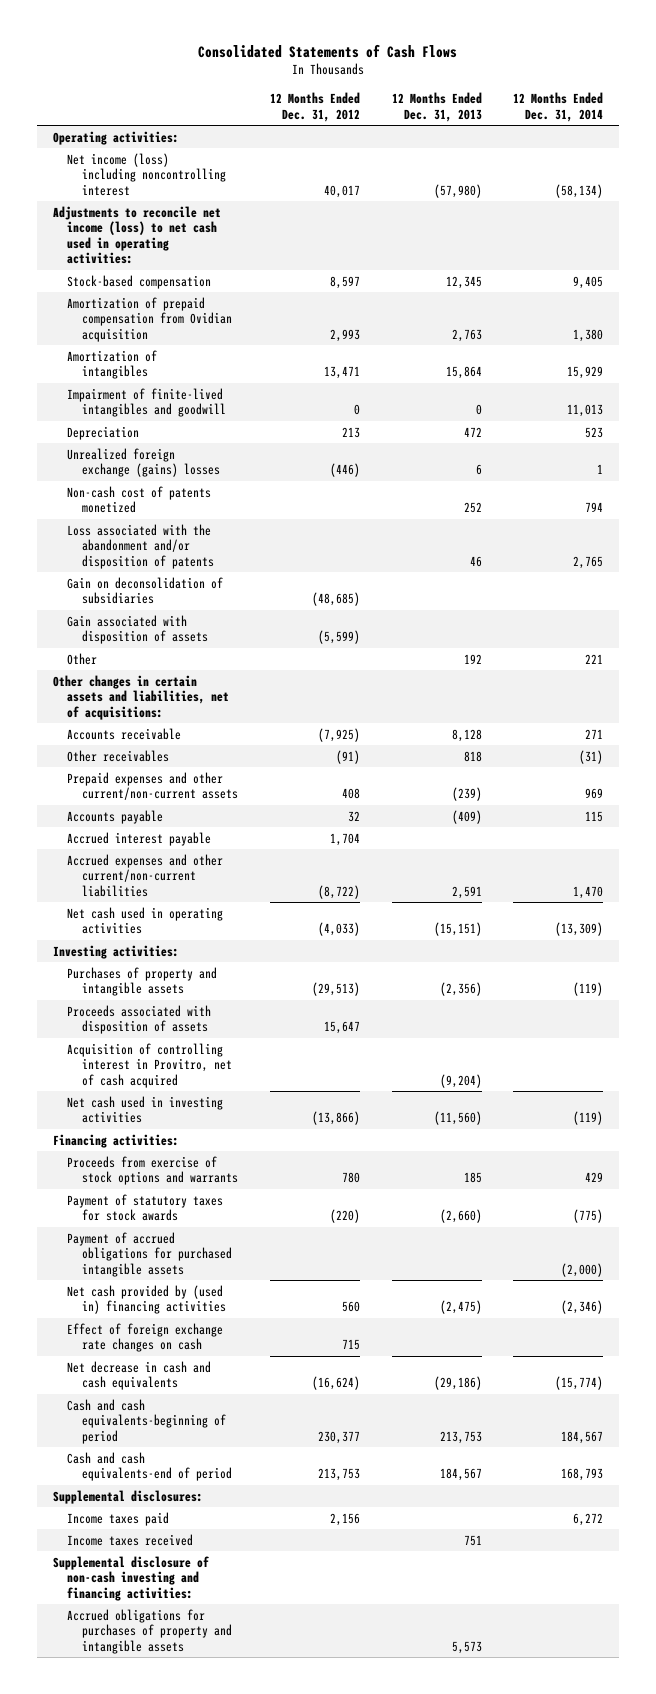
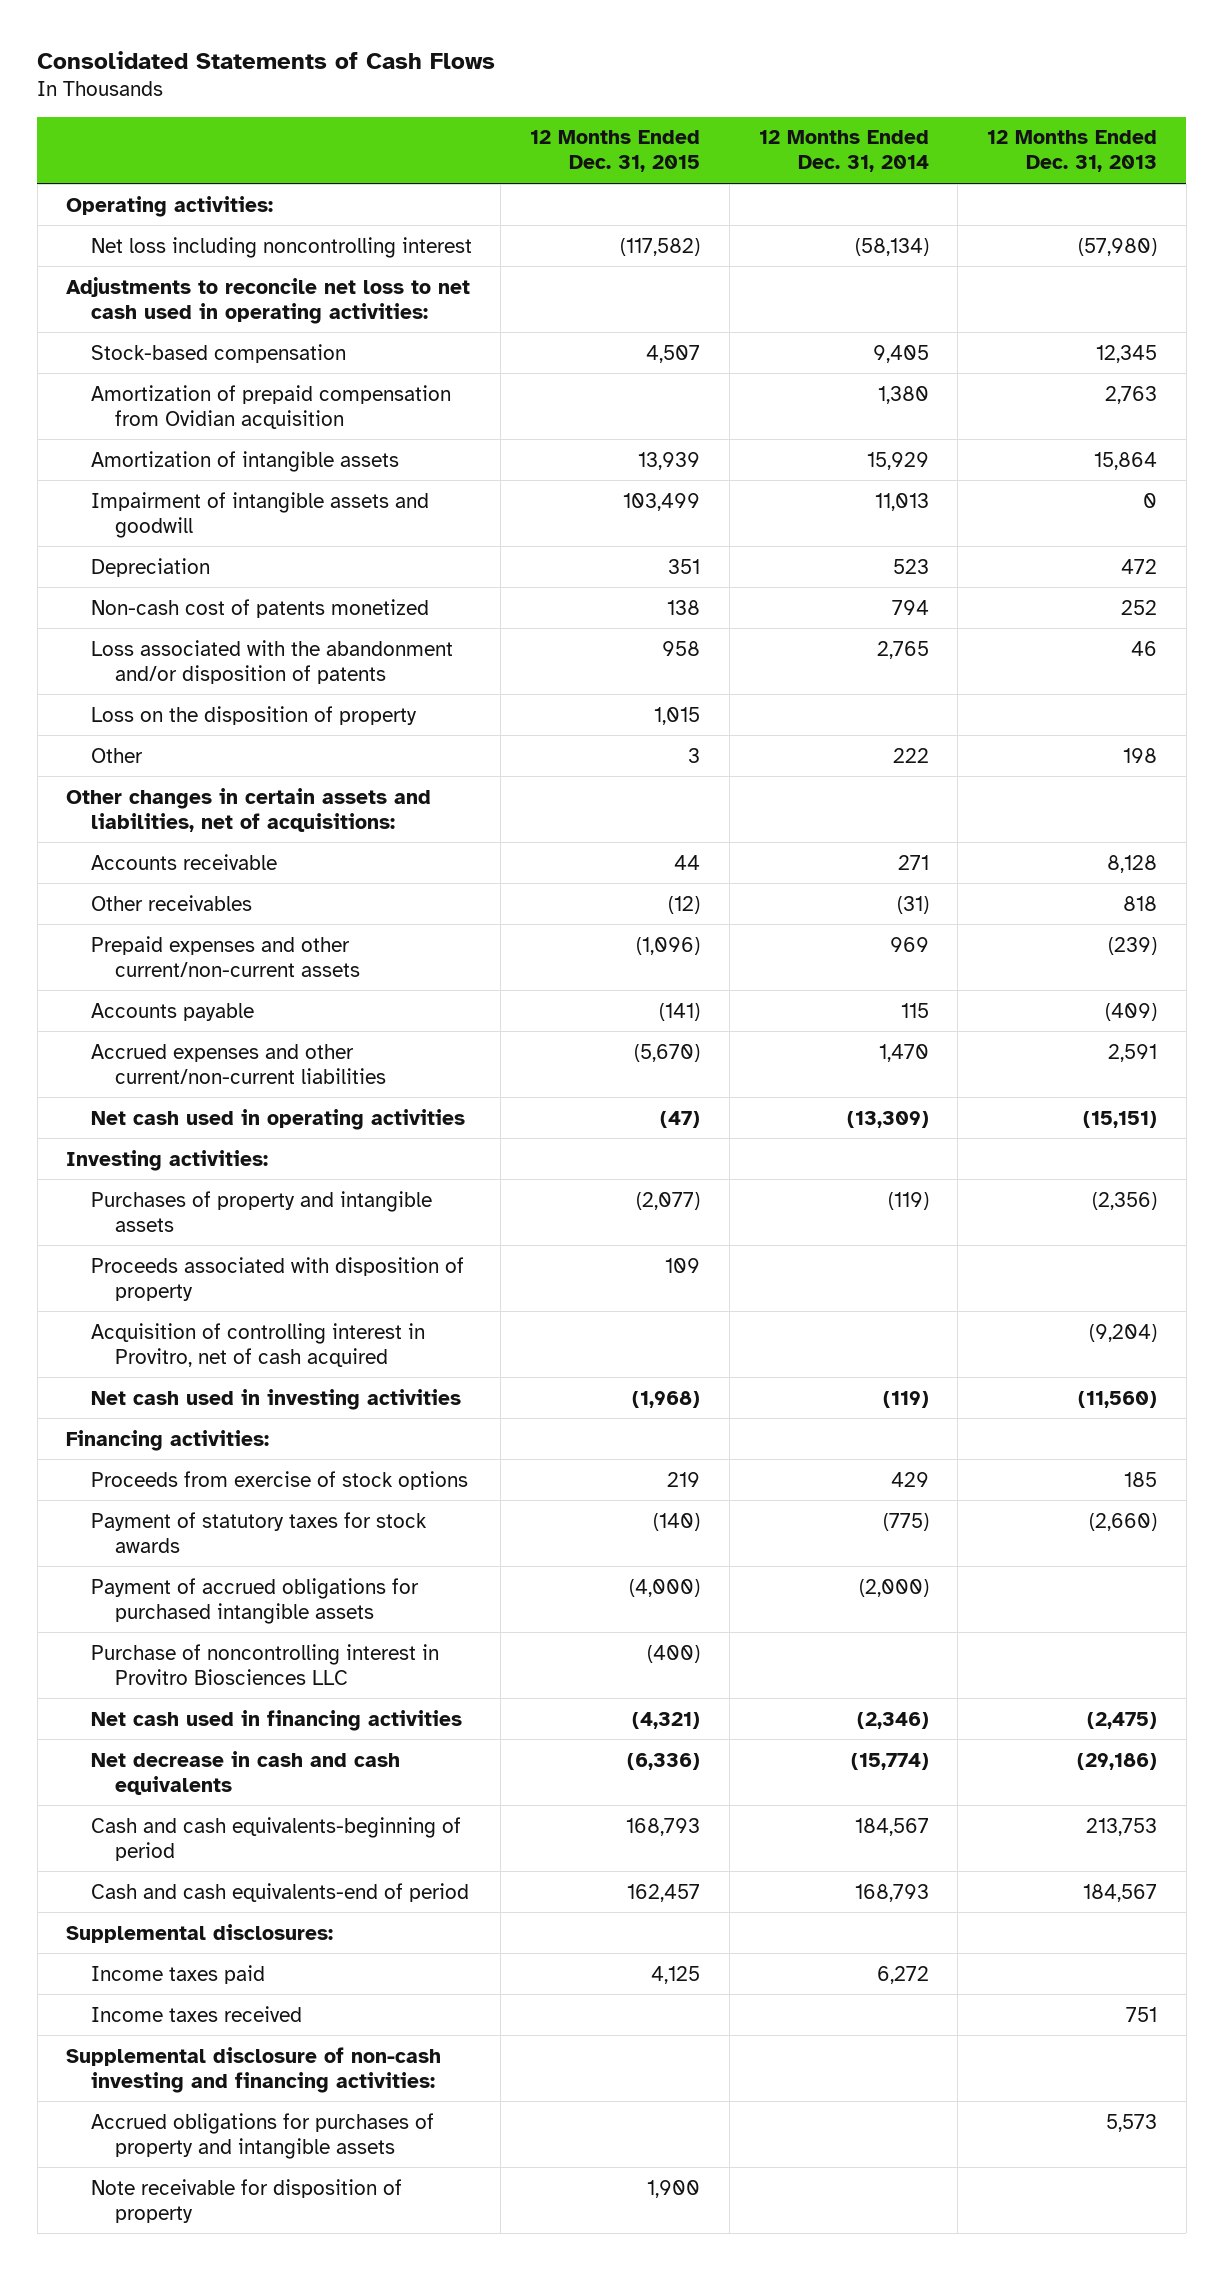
- | 12 Months Ended Dec. 31, 2012 | 12 Months Ended Dec. 31, 2013 | 12 Months Ended Dec. 31, 2014
+ | 12 Months Ended Dec. 31, 2015 | 12 Months Ended Dec. 31, 2014 | 12 Months Ended Dec. 31, 2013
- Net income (loss) including noncontrolling interest | 40,017 | (57,980) | (58,134)
- Adjustments to reconcile net income (loss) to net cash used in operating activities:
+ Net loss including noncontrolling interest | (117,582) | (58,134) | (57,980)
+ Adjustments to reconcile net loss to net cash used in operating activities:
- Amortization of intangibles | 13,471 | 15,864 | 15,929
- Impairment of finite-lived intangibles and goodwill | 0 | 0 | 11,013
+ Amortization of intangible assets | 13,939 | 15,929 | 15,864
+ Impairment of intangible assets and goodwill | 103,499 | 11,013 | 0
- Unrealized foreign exchange (gains) losses | (446) | 6 | 1
- Gain on deconsolidation of subsidiaries | (48,685) | |
- Gain associated with disposition of assets | (5,599) | |
- Other | | 192 | 221
+ Loss on the disposition of property | 1,015 | |
+ Other | 3 | 222 | 198
- Accrued interest payable | 1,704 | |
- Proceeds associated with disposition of assets | 15,647 | |
+ Proceeds associated with disposition of property | 109 | |
- Proceeds from exercise of stock options and warrants | 780 | 185 | 429
+ Proceeds from exercise of stock options | 219 | 429 | 185
- Net cash provided by (used in) financing activities | 560 | (2,475) | (2,346)
- Effect of foreign exchange rate changes on cash | 715 | |
+ Purchase of noncontrolling interest in Provitro Biosciences LLC | (400) | |
+ Net cash used in financing activities | (4,321) | (2,346) | (2,475)
+ Note receivable for disposition of property | 1,900 | |

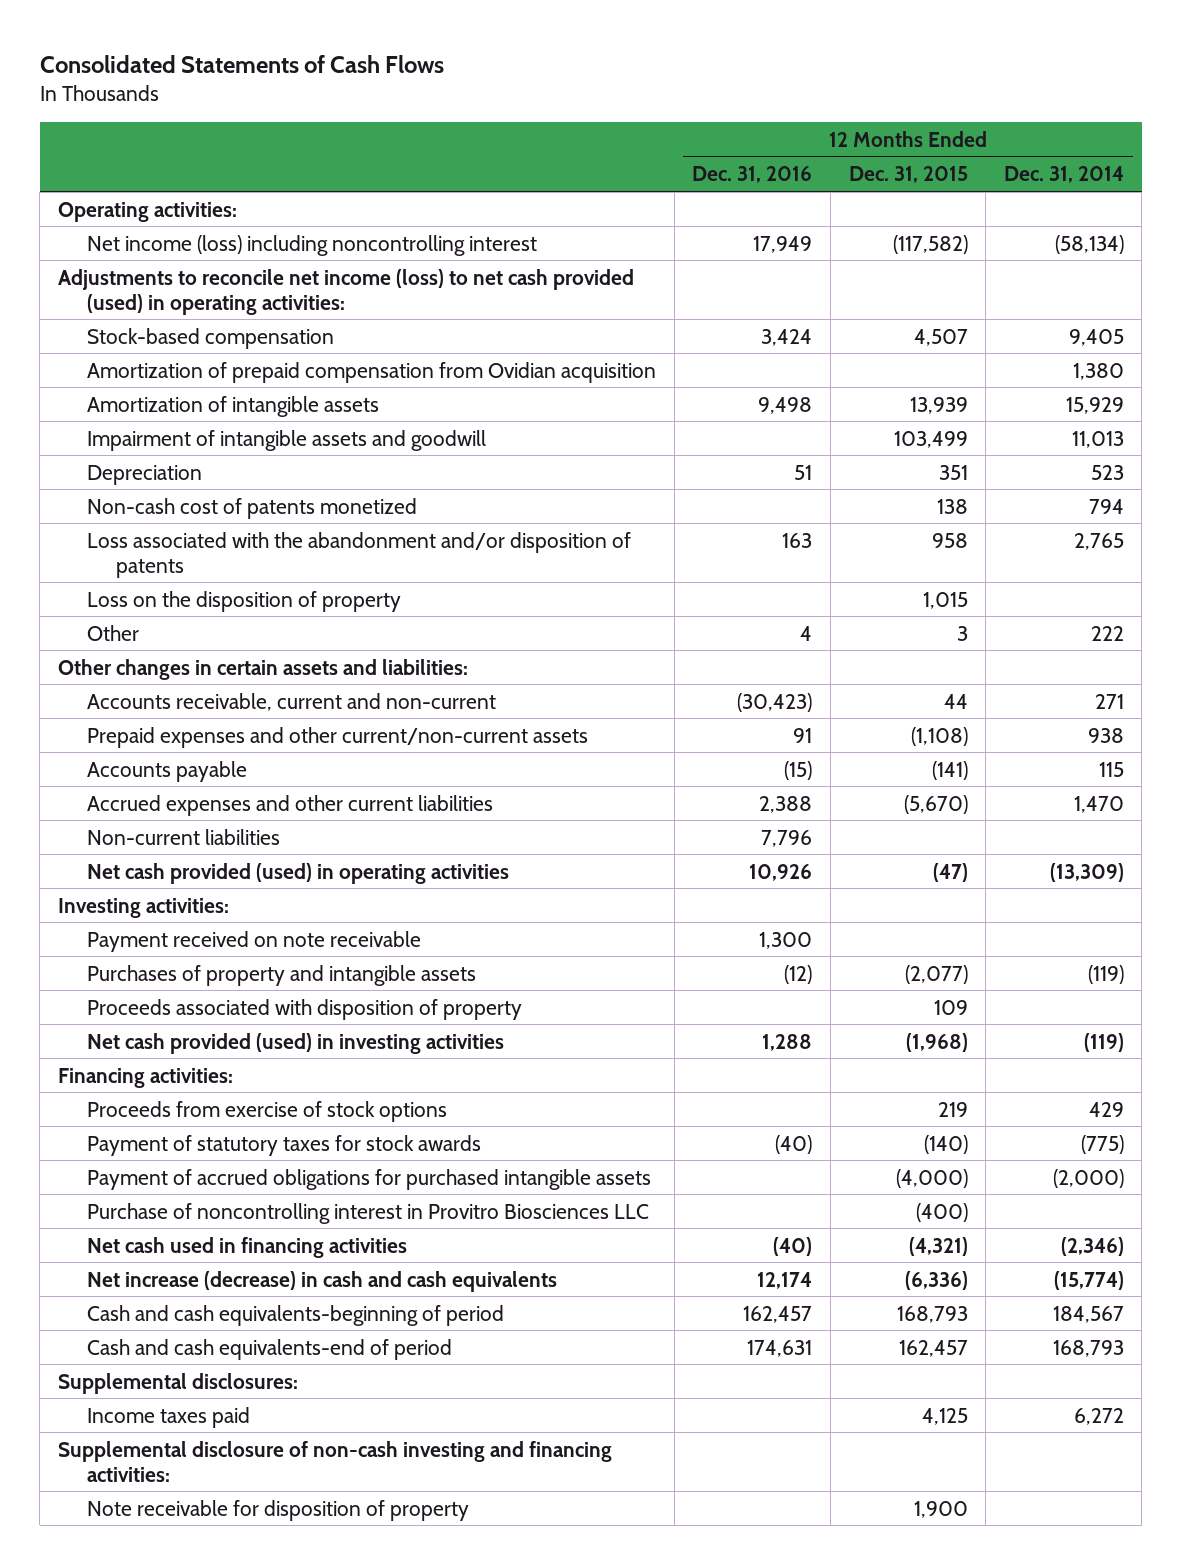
- | 12 Months Ended Dec. 31, 2015 | 12 Months Ended Dec. 31, 2014 | 12 Months Ended Dec. 31, 2013
+ | 12 Months Ended Dec. 31, 2016 | 12 Months Ended Dec. 31, 2015 | 12 Months Ended Dec. 31, 2014
- Net loss including noncontrolling interest | (117,582) | (58,134) | (57,980)
- Adjustments to reconcile net loss to net cash used in operating activities:
+ Net income (loss) including noncontrolling interest | 17,949 | (117,582) | (58,134)
+ Adjustments to reconcile net income (loss) to net cash provided (used) in operating activities:
- Other changes in certain assets and liabilities, net of acquisitions:
- Accounts receivable | 44 | 271 | 8,128
- Other receivables | (12) | (31) | 818
- Prepaid expenses and other current/non-current assets | (1,096) | 969 | (239)
+ Other changes in certain assets and liabilities:
+ Accounts receivable, current and non-current | (30,423) | 44 | 271
+ Prepaid expenses and other current/non-current assets | 91 | (1,108) | 938
- Accrued expenses and other current/non-current liabilities | (5,670) | 1,470 | 2,591
- Net cash used in operating activities | (47) | (13,309) | (15,151)
+ Accrued expenses and other current liabilities | 2,388 | (5,670) | 1,470
+ Non-current liabilities | 7,796 | |
+ Net cash provided (used) in operating activities | 10,926 | (47) | (13,309)
+ Payment received on note receivable | 1,300 | |
- Acquisition of controlling interest in Provitro, net of cash acquired | | | (9,204)
- Net cash used in investing activities | (1,968) | (119) | (11,560)
+ Net cash provided (used) in investing activities | 1,288 | (1,968) | (119)
- Net decrease in cash and cash equivalents | (6,336) | (15,774) | (29,186)
+ Net increase (decrease) in cash and cash equivalents | 12,174 | (6,336) | (15,774)
- Income taxes received | | | 751
- Accrued obligations for purchases of property and intangible assets | | | 5,573

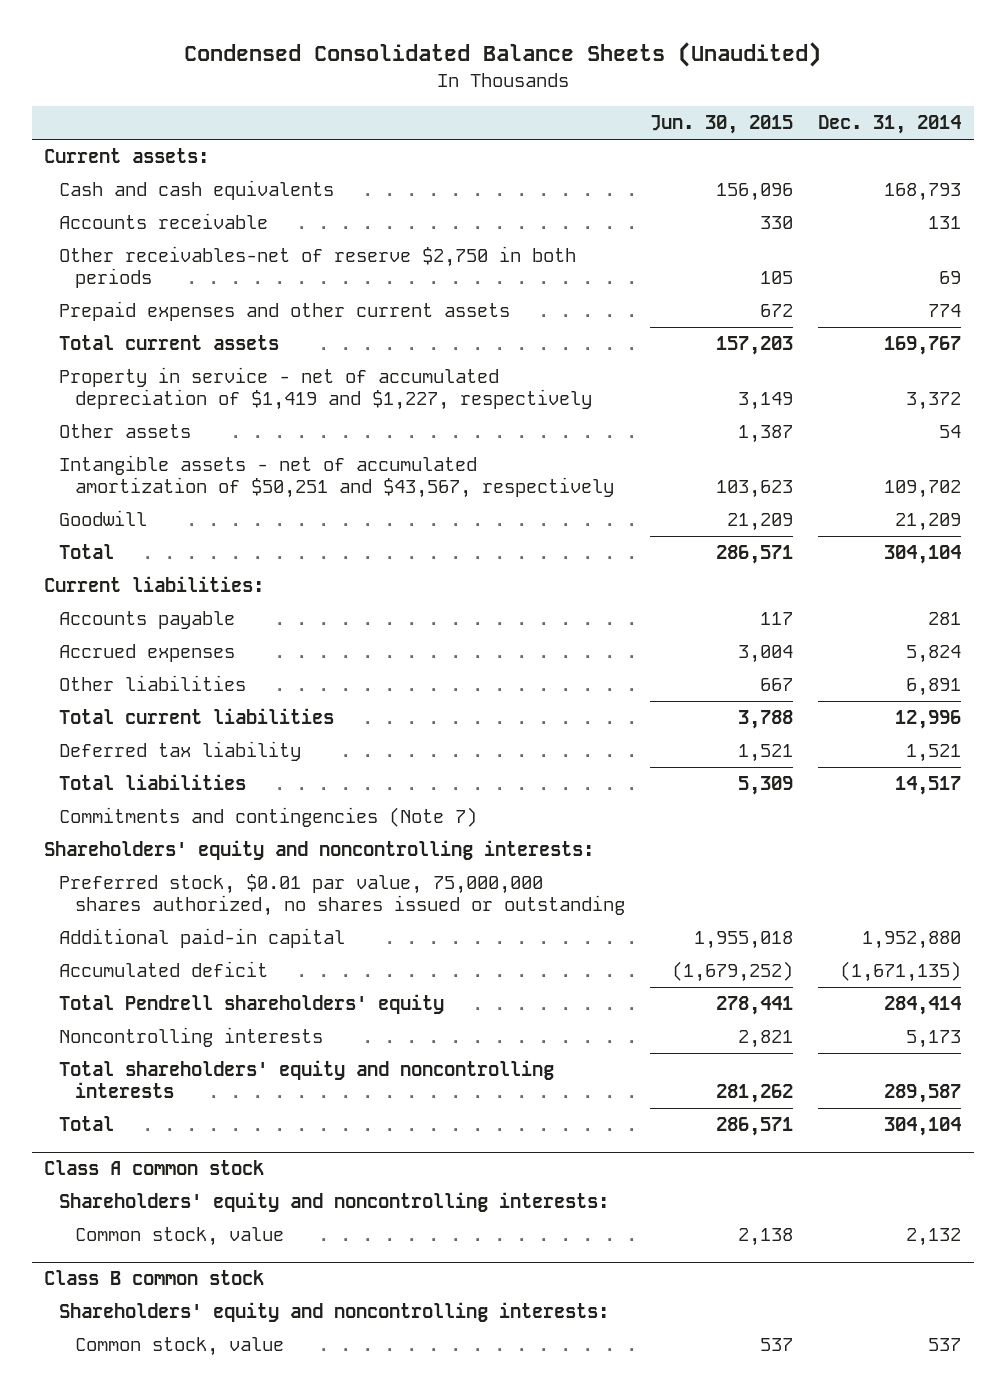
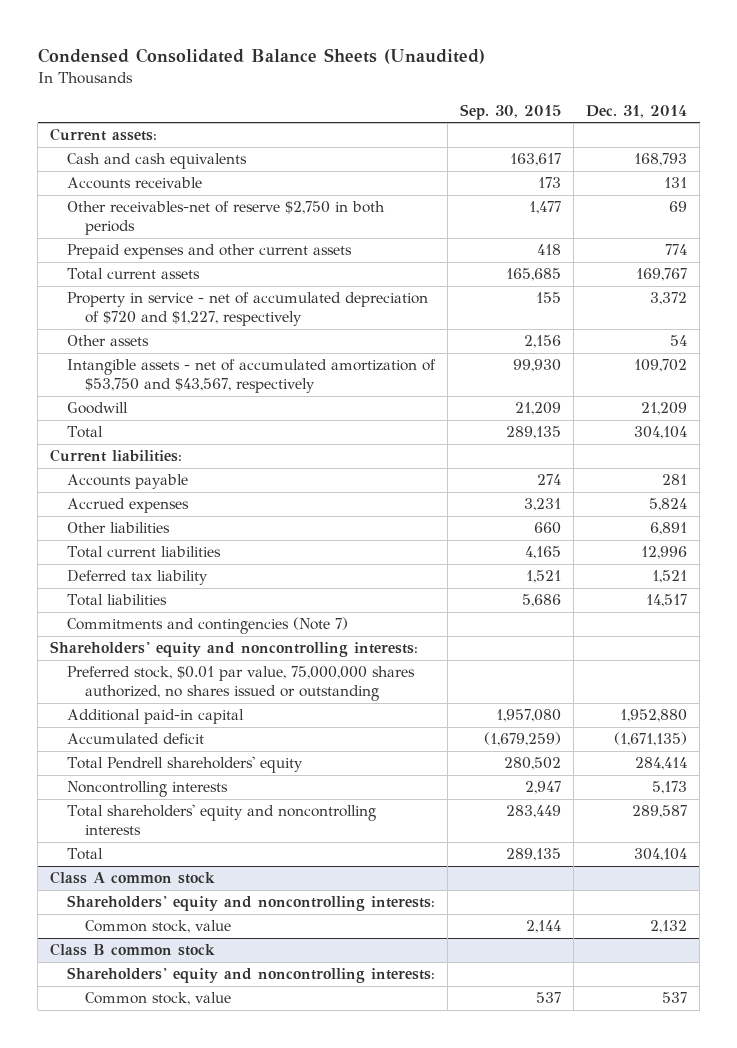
- | Jun. 30, 2015 | Dec. 31, 2014
+ | Sep. 30, 2015 | Dec. 31, 2014
- Property in service - net of accumulated depreciation of $1,419 and $1,227, respectively | 3,149 | 3,372
+ Property in service - net of accumulated depreciation of $720 and $1,227, respectively | 155 | 3,372
- Intangible assets - net of accumulated amortization of $50,251 and $43,567, respectively | 103,623 | 109,702
+ Intangible assets - net of accumulated amortization of $53,750 and $43,567, respectively | 99,930 | 109,702

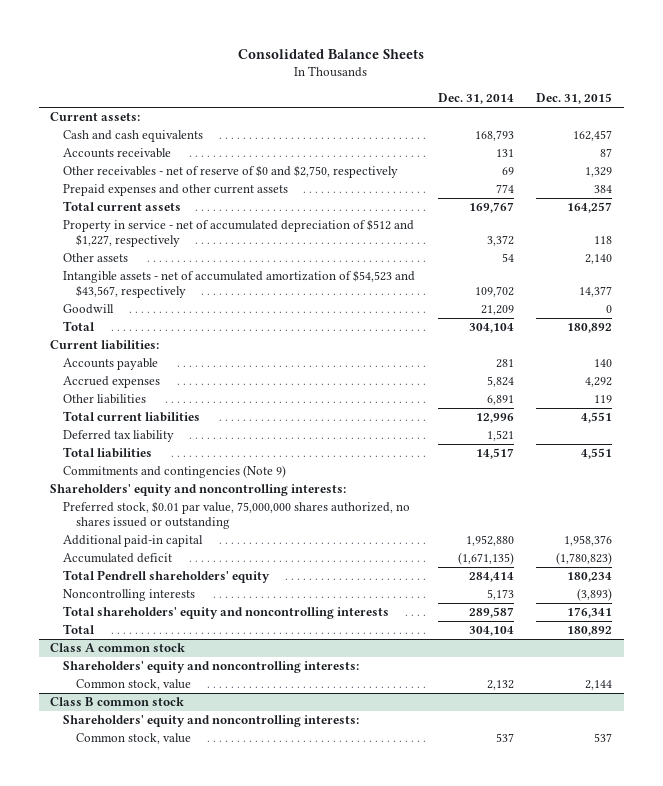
- Condensed Consolidated Balance Sheets (Unaudited)
+ Consolidated Balance Sheets
- | Sep. 30, 2015 | Dec. 31, 2014
+ | Dec. 31, 2014 | Dec. 31, 2015
- Other receivables-net of reserve $2,750 in both periods | 1,477 | 69
+ Other receivables - net of reserve of $0 and $2,750, respectively | 69 | 1,329
- Property in service - net of accumulated depreciation of $720 and $1,227, respectively | 155 | 3,372
+ Property in service - net of accumulated depreciation of $512 and $1,227, respectively | 3,372 | 118
- Intangible assets - net of accumulated amortization of $53,750 and $43,567, respectively | 99,930 | 109,702
+ Intangible assets - net of accumulated amortization of $54,523 and $43,567, respectively | 109,702 | 14,377
- Commitments and contingencies (Note 7)
+ Commitments and contingencies (Note 9)

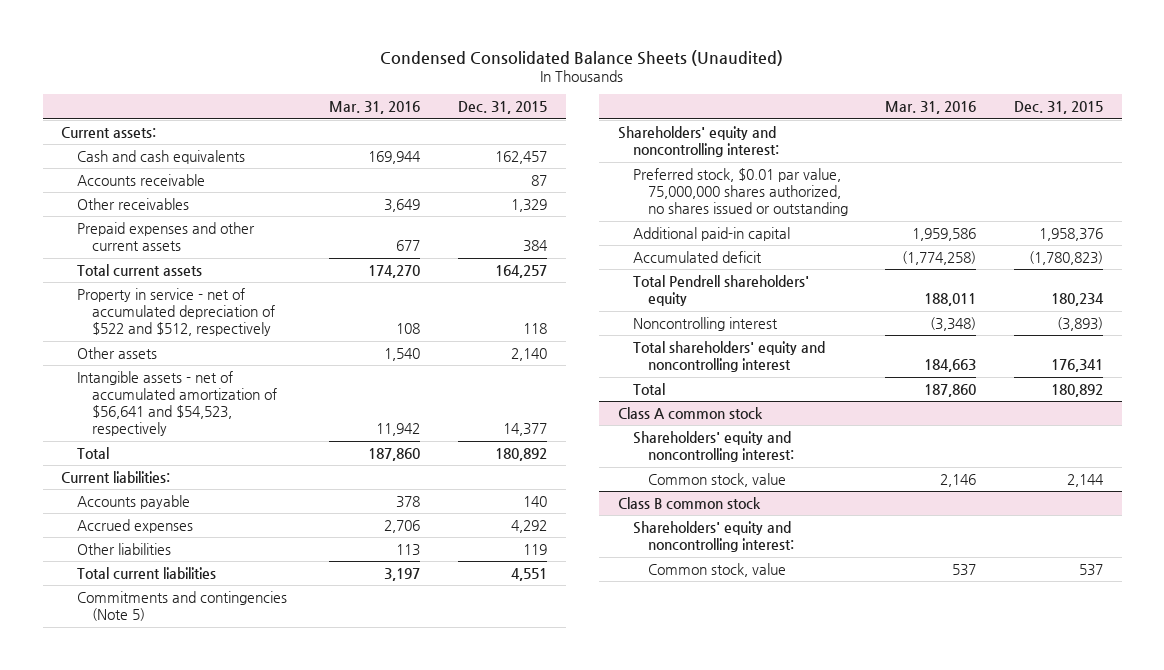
- Consolidated Balance Sheets
+ Condensed Consolidated Balance Sheets (Unaudited)
- | Dec. 31, 2014 | Dec. 31, 2015
+ | Mar. 31, 2016 | Dec. 31, 2015
- Other receivables - net of reserve of $0 and $2,750, respectively | 69 | 1,329
+ Other receivables | 3,649 | 1,329
- Property in service - net of accumulated depreciation of $512 and $1,227, respectively | 3,372 | 118
+ Property in service - net of accumulated depreciation of $522 and $512, respectively | 108 | 118
- Intangible assets - net of accumulated amortization of $54,523 and $43,567, respectively | 109,702 | 14,377
- Goodwill | 21,209 | 0
+ Intangible assets - net of accumulated amortization of $56,641 and $54,523, respectively | 11,942 | 14,377
- Deferred tax liability | 1,521 |
- Total liabilities | 14,517 | 4,551
- Commitments and contingencies (Note 9)
- Shareholders' equity and noncontrolling interests:
+ Commitments and contingencies (Note 5)
+ Shareholders' equity and noncontrolling interest:
- Noncontrolling interests | 5,173 | (3,893)
- Total shareholders' equity and noncontrolling interests | 289,587 | 176,341
+ Noncontrolling interest | (3,348) | (3,893)
+ Total shareholders' equity and noncontrolling interest | 184,663 | 176,341
@ Class A common stock
- Shareholders' equity and noncontrolling interests:
+ Shareholders' equity and noncontrolling interest:
@ Class B common stock
- Shareholders' equity and noncontrolling interests:
+ Shareholders' equity and noncontrolling interest:

